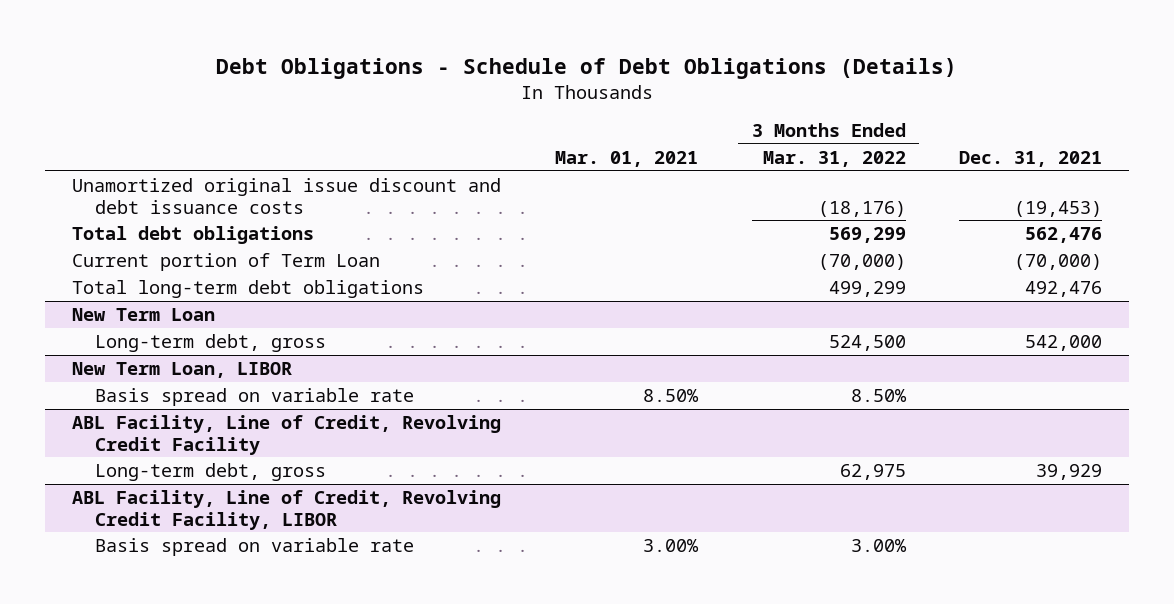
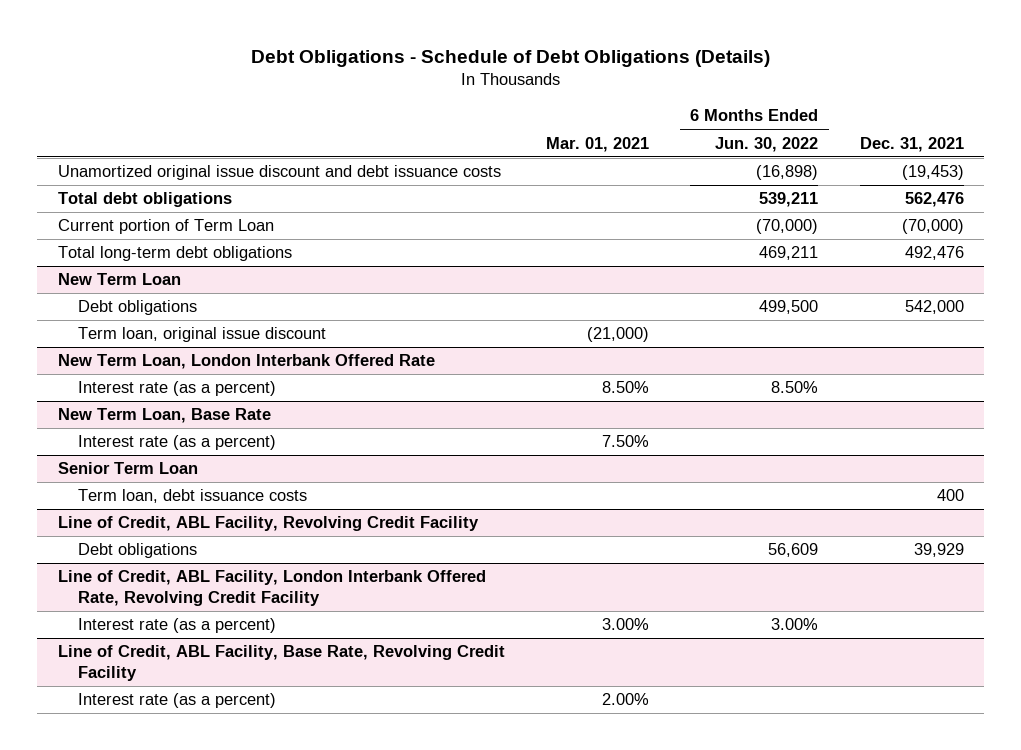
- | Mar. 01, 2021 | 3 Months Ended Mar. 31, 2022 | Dec. 31, 2021
+ | Mar. 01, 2021 | 6 Months Ended Jun. 30, 2022 | Dec. 31, 2021
@ New Term Loan
- Long-term debt, gross | | 524,500 | 542,000
- New Term Loan, LIBOR
- Basis spread on variable rate | 8.50% | 8.50% |
- ABL Facility, Line of Credit, Revolving Credit Facility
- Long-term debt, gross | | 62,975 | 39,929
- ABL Facility, Line of Credit, Revolving Credit Facility, LIBOR
- Basis spread on variable rate | 3.00% | 3.00% |
@ New Term Loan
+ Debt obligations | | 499,500 | 542,000
+ Term loan, original issue discount | (21,000) | |
+ New Term Loan, London Interbank Offered Rate
+ Interest rate (as a percent) | 8.50% | 8.50% |
+ New Term Loan, Base Rate
+ Interest rate (as a percent) | 7.50% | |
+ Senior Term Loan
+ Term loan, debt issuance costs | | | 400
+ Line of Credit, ABL Facility, Revolving Credit Facility
+ Debt obligations | | 56,609 | 39,929
+ Line of Credit, ABL Facility, London Interbank Offered Rate, Revolving Credit Facility
+ Interest rate (as a percent) | 3.00% | 3.00% |
+ Line of Credit, ABL Facility, Base Rate, Revolving Credit Facility
+ Interest rate (as a percent) | 2.00% | |

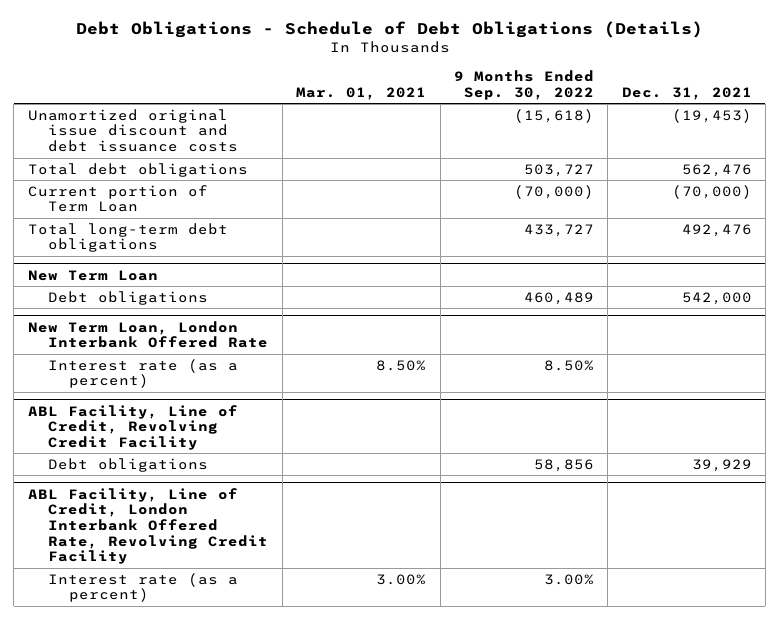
- | Mar. 01, 2021 | 6 Months Ended Jun. 30, 2022 | Dec. 31, 2021
+ | Mar. 01, 2021 | 9 Months Ended Sep. 30, 2022 | Dec. 31, 2021
@ New Term Loan
- Term loan, original issue discount | (21,000) | |
- New Term Loan, Base Rate
- Interest rate (as a percent) | 7.50% | |
- Senior Term Loan
- Term loan, debt issuance costs | | | 400
- Line of Credit, ABL Facility, Revolving Credit Facility
+ ABL Facility, Line of Credit, Revolving Credit Facility
- Line of Credit, ABL Facility, London Interbank Offered Rate, Revolving Credit Facility
+ ABL Facility, Line of Credit, London Interbank Offered Rate, Revolving Credit Facility
- Line of Credit, ABL Facility, Base Rate, Revolving Credit Facility
- Interest rate (as a percent) | 2.00% | |

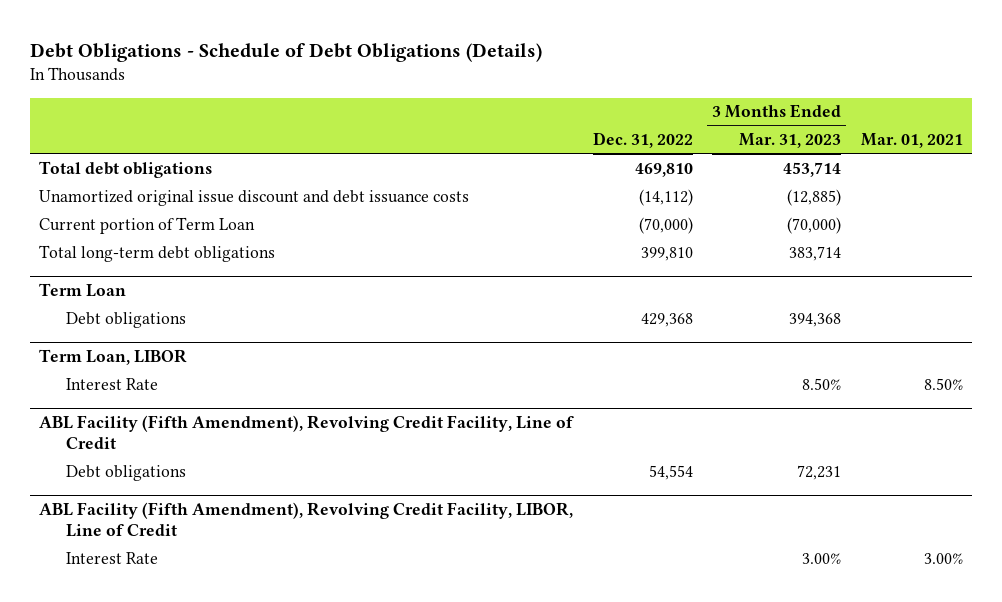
- | Mar. 01, 2021 | 9 Months Ended Sep. 30, 2022 | Dec. 31, 2021
+ | Dec. 31, 2022 | 3 Months Ended Mar. 31, 2023 | Mar. 01, 2021
moved down: Unamortized original issue discount and debt issuance costs | (14,112) | (12,885) |
- New Term Loan
+ Term Loan
- New Term Loan, London Interbank Offered Rate
- Interest rate (as a percent) | 8.50% | 8.50% |
- ABL Facility, Line of Credit, Revolving Credit Facility
+ Term Loan, LIBOR
+ Interest Rate | | 8.50% | 8.50%
+ ABL Facility (Fifth Amendment), Revolving Credit Facility, Line of Credit
- ABL Facility, Line of Credit, London Interbank Offered Rate, Revolving Credit Facility
- Interest rate (as a percent) | 3.00% | 3.00% |
+ ABL Facility (Fifth Amendment), Revolving Credit Facility, LIBOR, Line of Credit
+ Interest Rate | | 3.00% | 3.00%

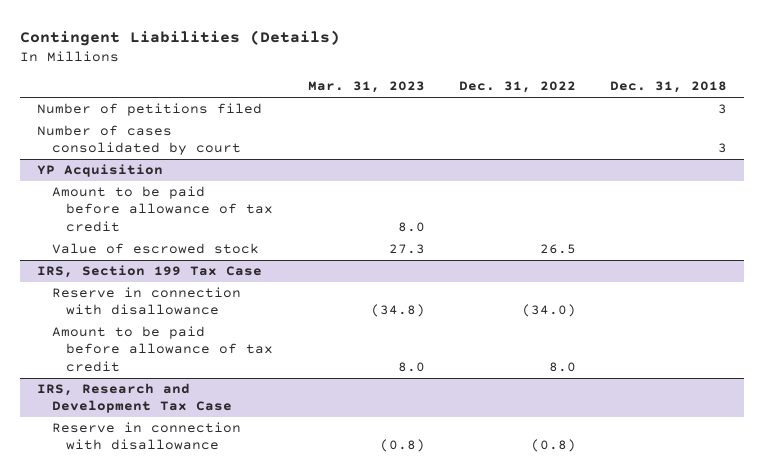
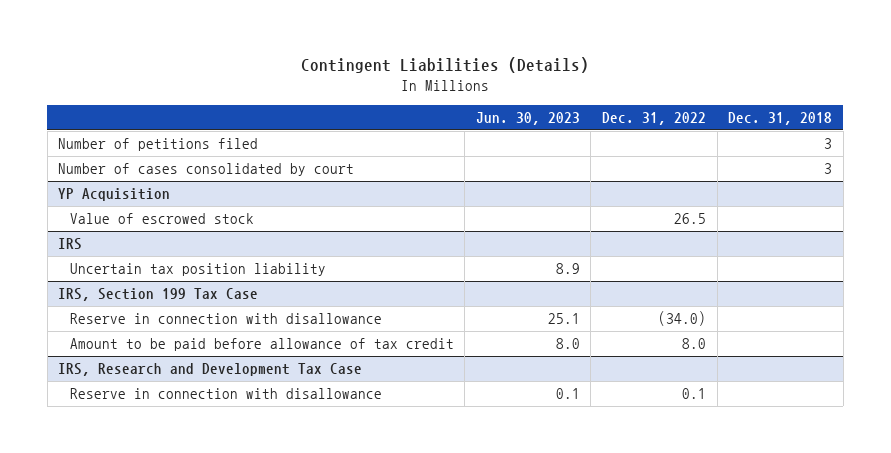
- | Mar. 31, 2023 | Dec. 31, 2022 | Dec. 31, 2018
+ | Jun. 30, 2023 | Dec. 31, 2022 | Dec. 31, 2018
@ YP Acquisition
- Amount to be paid before allowance of tax credit | 8.0 | |
+ IRS
+ Uncertain tax position liability | 8.9 | |
@ IRS, Research and Development Tax Case
- Reserve in connection with disallowance | (0.8) | (0.8) |
+ Reserve in connection with disallowance | 0.1 | 0.1 |

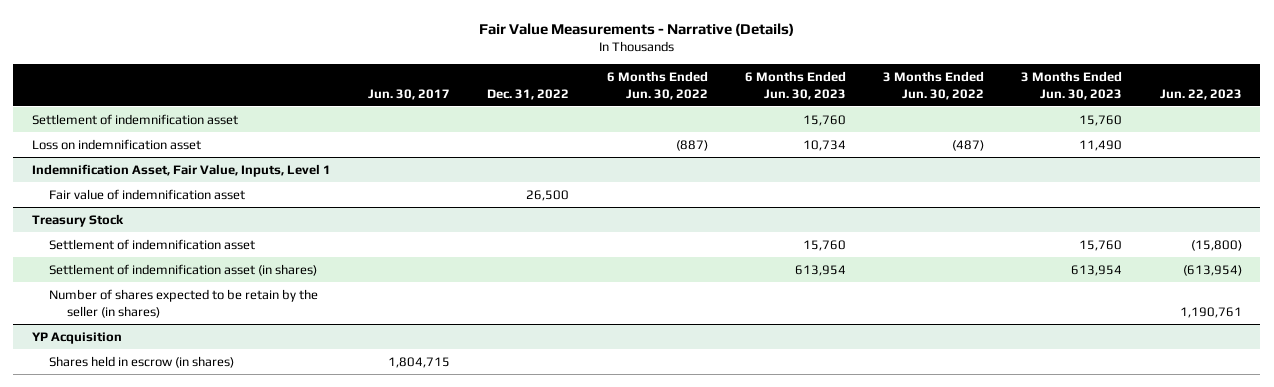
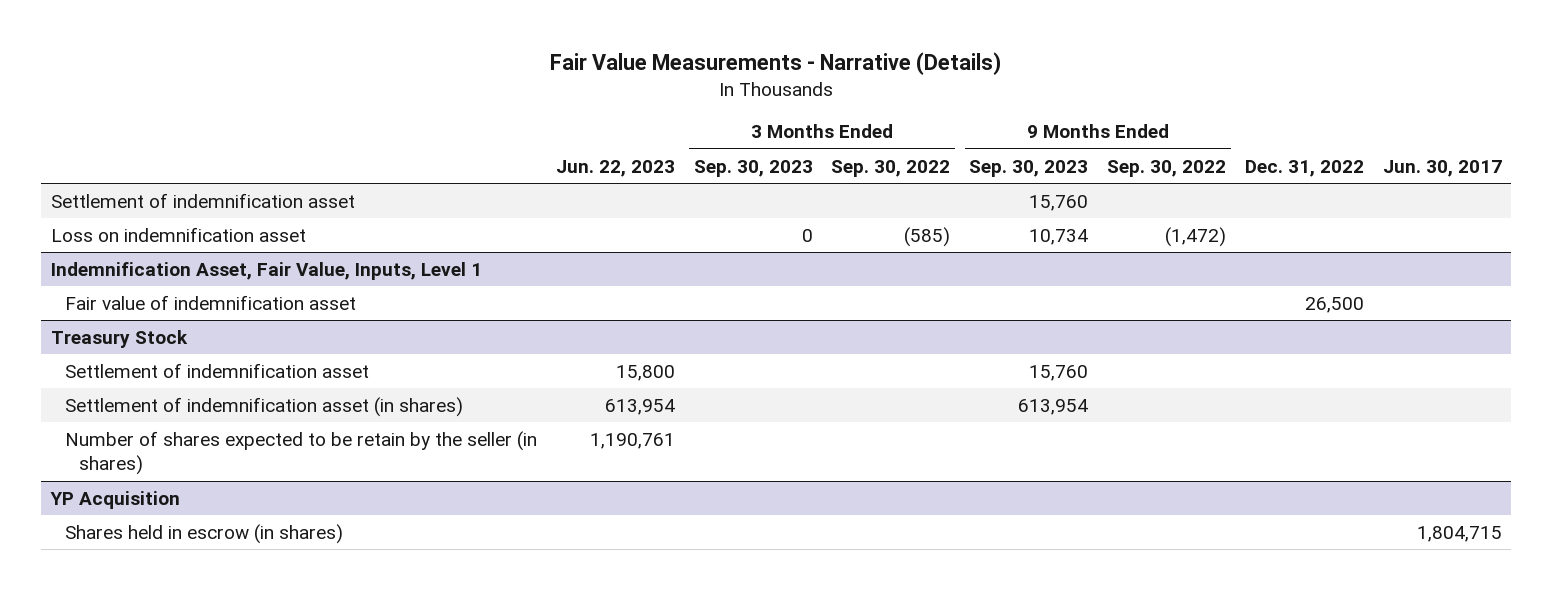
- | Jun. 30, 2017 | Dec. 31, 2022 | 6 Months Ended Jun. 30, 2022 | 6 Months Ended Jun. 30, 2023 | 3 Months Ended Jun. 30, 2022 | 3 Months Ended Jun. 30, 2023 | Jun. 22, 2023
+ | Jun. 22, 2023 | 3 Months Ended Sep. 30, 2023 | 3 Months Ended Sep. 30, 2022 | 9 Months Ended Sep. 30, 2023 | 9 Months Ended Sep. 30, 2022 | Dec. 31, 2022 | Jun. 30, 2017
@ Treasury Stock
- Settlement of indemnification asset | | | | 15,760 | | 15,760 | (15,800)
- Settlement of indemnification asset (in shares) | | | | 613,954 | | 613,954 | (613,954)
+ Settlement of indemnification asset | 15,800 | | | 15,760 | | |
+ Settlement of indemnification asset (in shares) | 613,954 | | | 613,954 | | |

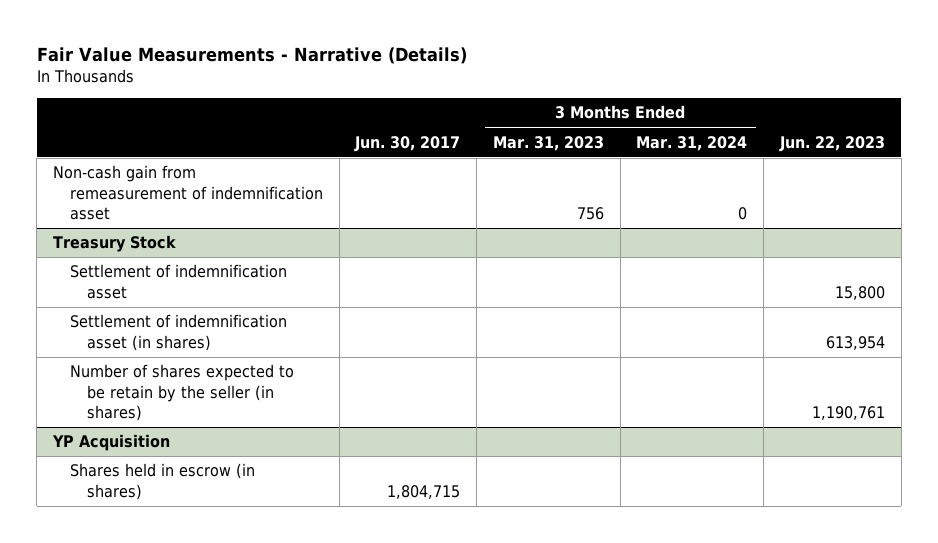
- | Jun. 22, 2023 | 3 Months Ended Sep. 30, 2023 | 3 Months Ended Sep. 30, 2022 | 9 Months Ended Sep. 30, 2023 | 9 Months Ended Sep. 30, 2022 | Dec. 31, 2022 | Jun. 30, 2017
+ | Jun. 30, 2017 | 3 Months Ended Mar. 31, 2023 | 3 Months Ended Mar. 31, 2024 | Jun. 22, 2023
- Settlement of indemnification asset | | | | 15,760 | | |
- Loss on indemnification asset | | 0 | (585) | 10,734 | (1,472) | |
- Indemnification Asset, Fair Value, Inputs, Level 1
- Fair value of indemnification asset | | | | | | 26,500 |
+ Non-cash gain from remeasurement of indemnification asset | | 756 | 0 |

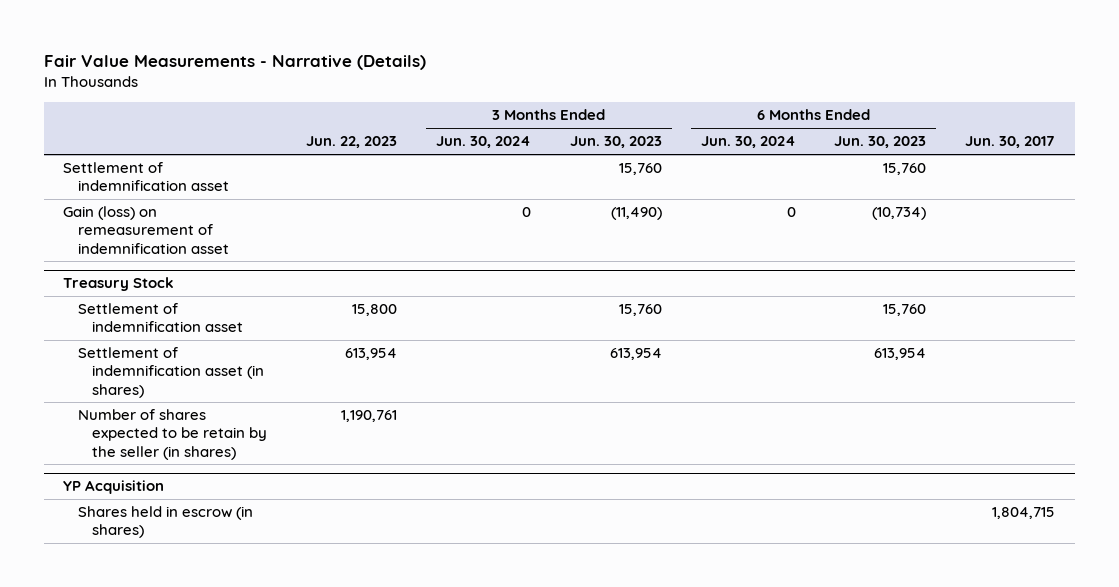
- | Jun. 30, 2017 | 3 Months Ended Mar. 31, 2023 | 3 Months Ended Mar. 31, 2024 | Jun. 22, 2023
+ | Jun. 22, 2023 | 3 Months Ended Jun. 30, 2024 | 3 Months Ended Jun. 30, 2023 | 6 Months Ended Jun. 30, 2024 | 6 Months Ended Jun. 30, 2023 | Jun. 30, 2017
- Non-cash gain from remeasurement of indemnification asset | | 756 | 0 |
+ Settlement of indemnification asset | | | 15,760 | | 15,760 |
+ Gain (loss) on remeasurement of indemnification asset | | 0 | (11,490) | 0 | (10,734) |

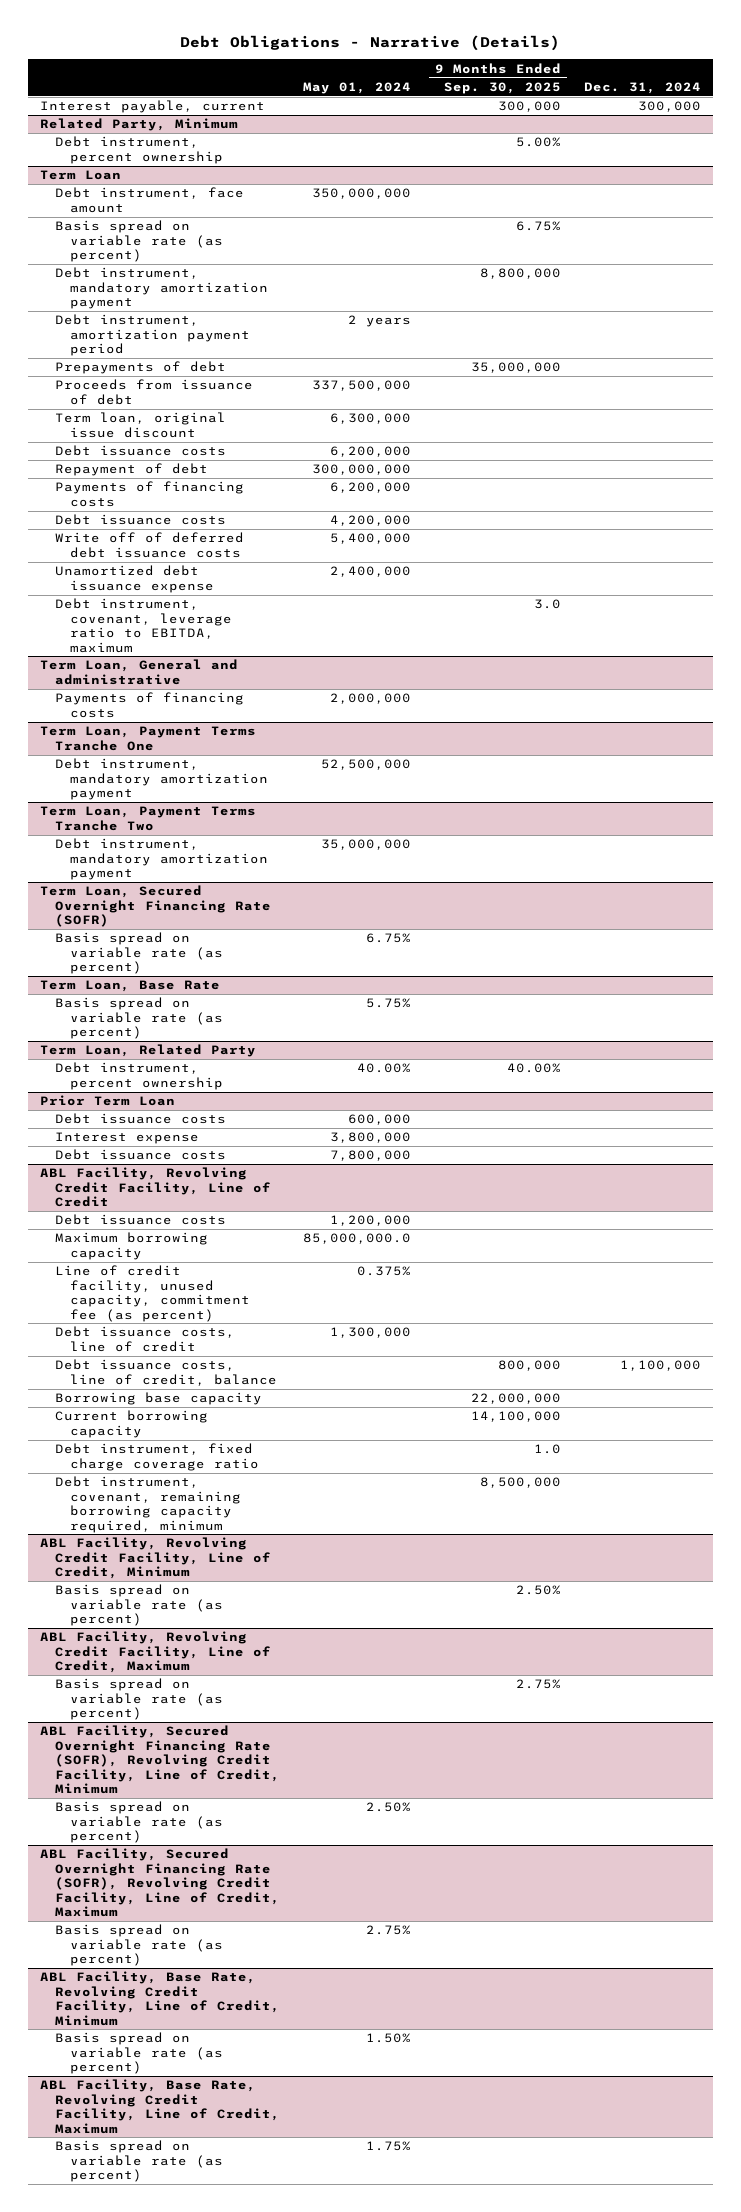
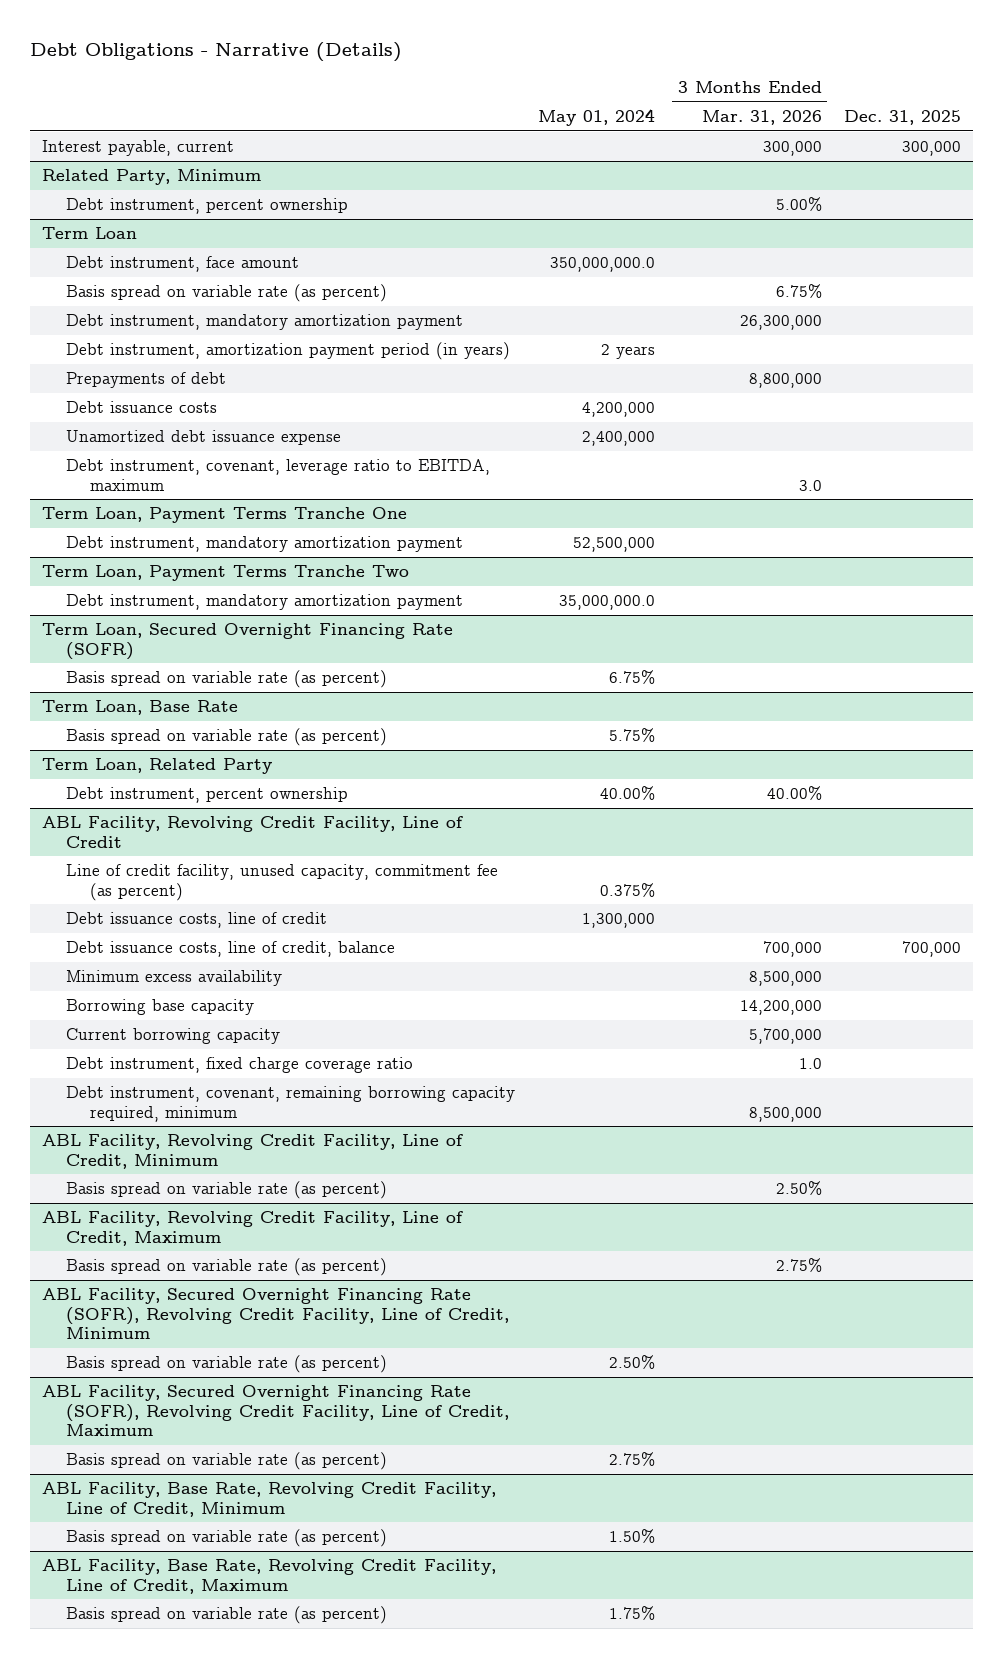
- | May 01, 2024 | 9 Months Ended Sep. 30, 2025 | Dec. 31, 2024
+ | May 01, 2024 | 3 Months Ended Mar. 31, 2026 | Dec. 31, 2025
@ Term Loan
- Debt instrument, face amount | 350,000,000 | |
+ Debt instrument, face amount | 350,000,000.0 | |
- Debt instrument, amortization payment period | 2 years | |
+ Debt instrument, amortization payment period (in years) | 2 years | |
- Proceeds from issuance of debt | 337,500,000 | |
- Term loan, original issue discount | 6,300,000 | |
- Debt issuance costs | 6,200,000 | |
- Repayment of debt | 300,000,000 | |
- Payments of financing costs | 6,200,000 | |
- Write off of deferred debt issuance costs | 5,400,000 | |
- Term Loan, General and administrative
- Payments of financing costs | 2,000,000 | |
@ Term Loan, Payment Terms Tranche Two
- Debt instrument, mandatory amortization payment | 35,000,000 | |
+ Debt instrument, mandatory amortization payment | 35,000,000.0 | |
- Prior Term Loan
- Debt issuance costs | 600,000 | |
- Interest expense | 3,800,000 | |
- Debt issuance costs | 7,800,000 | |
@ ABL Facility, Revolving Credit Facility, Line of Credit
- Debt issuance costs | 1,200,000 | |
- Maximum borrowing capacity | 85,000,000.0 | |
+ Minimum excess availability | | 8,500,000 |

